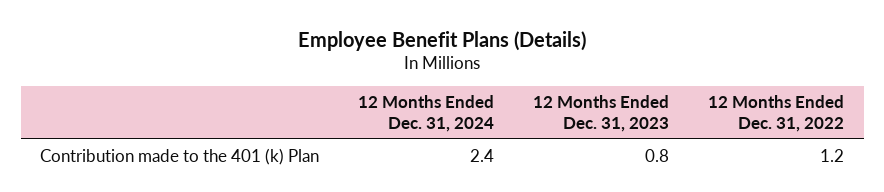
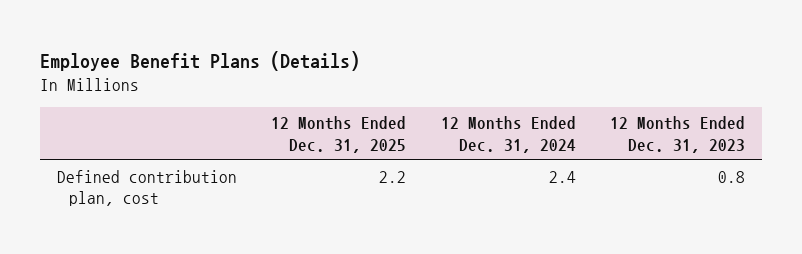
- | 12 Months Ended Dec. 31, 2024 | 12 Months Ended Dec. 31, 2023 | 12 Months Ended Dec. 31, 2022
+ | 12 Months Ended Dec. 31, 2025 | 12 Months Ended Dec. 31, 2024 | 12 Months Ended Dec. 31, 2023
- Contribution made to the 401 (k) Plan | 2.4 | 0.8 | 1.2
+ Defined contribution plan, cost | 2.2 | 2.4 | 0.8

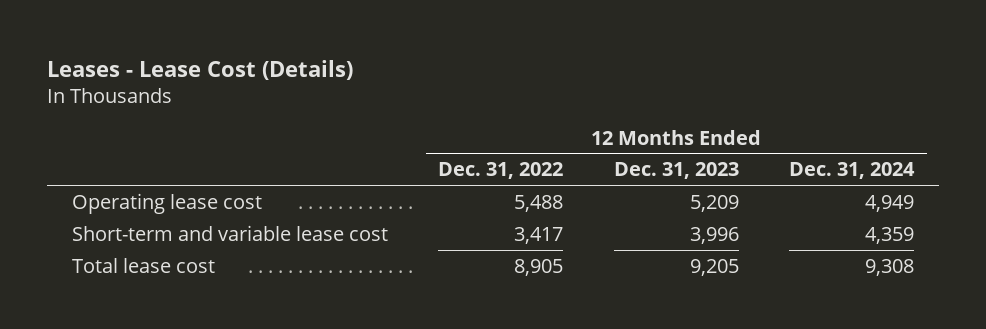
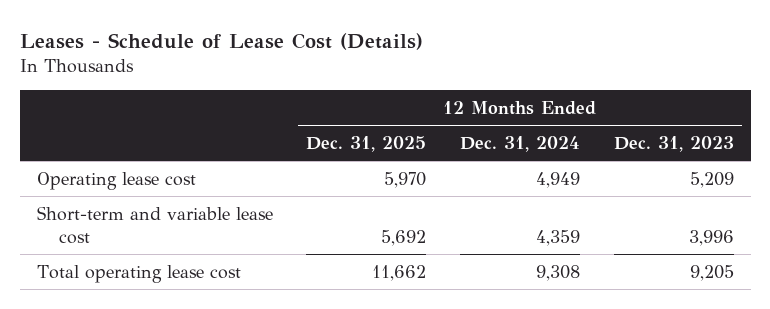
- Leases - Lease Cost (Details)
+ Leases - Schedule of Lease Cost (Details)
- | 12 Months Ended Dec. 31, 2022 | 12 Months Ended Dec. 31, 2023 | 12 Months Ended Dec. 31, 2024
+ | 12 Months Ended Dec. 31, 2025 | 12 Months Ended Dec. 31, 2024 | 12 Months Ended Dec. 31, 2023
- Total lease cost | 8,905 | 9,205 | 9,308
+ Total operating lease cost | 11,662 | 9,308 | 9,205

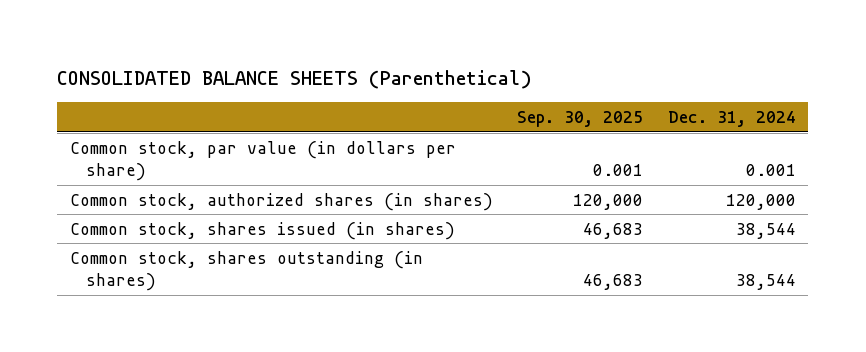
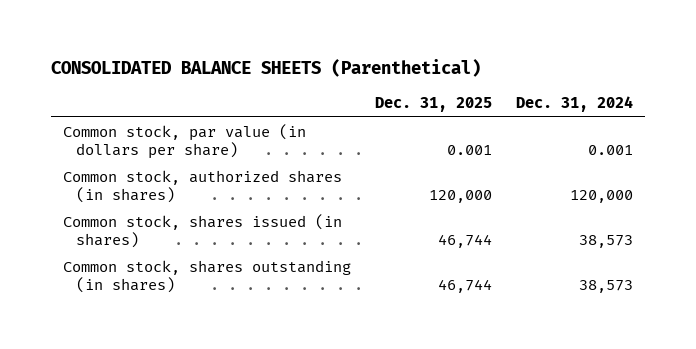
- | Sep. 30, 2025 | Dec. 31, 2024
+ | Dec. 31, 2025 | Dec. 31, 2024
- Common stock, shares issued (in shares) | 46,683 | 38,544
- Common stock, shares outstanding (in shares) | 46,683 | 38,544
+ Common stock, shares issued (in shares) | 46,744 | 38,573
+ Common stock, shares outstanding (in shares) | 46,744 | 38,573

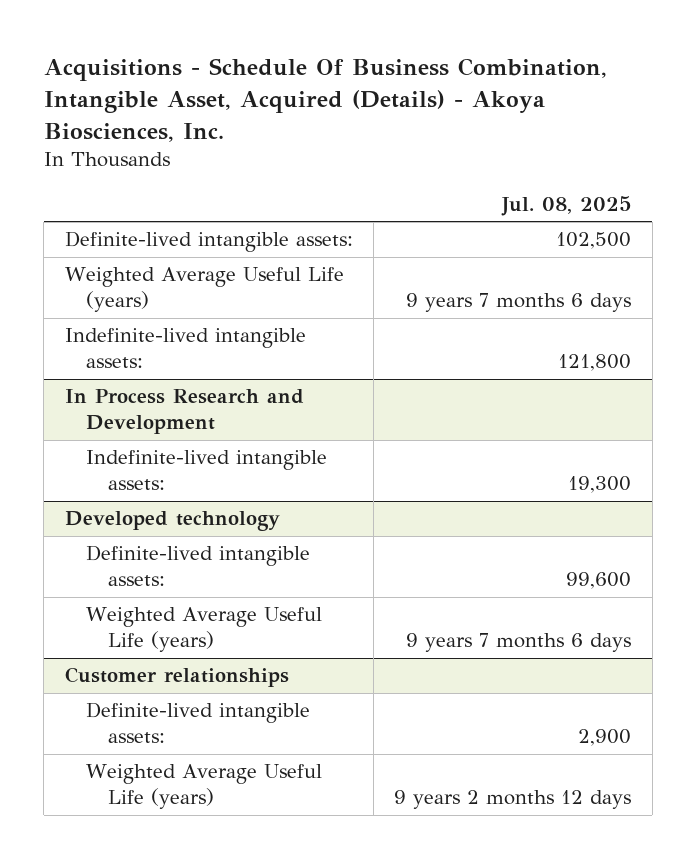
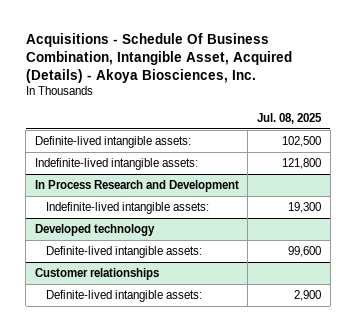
- Weighted Average Useful Life (years) | 9 years 7 months 6 days
@ Developed technology
- Weighted Average Useful Life (years) | 9 years 7 months 6 days
@ Customer relationships
- Weighted Average Useful Life (years) | 9 years 2 months 12 days

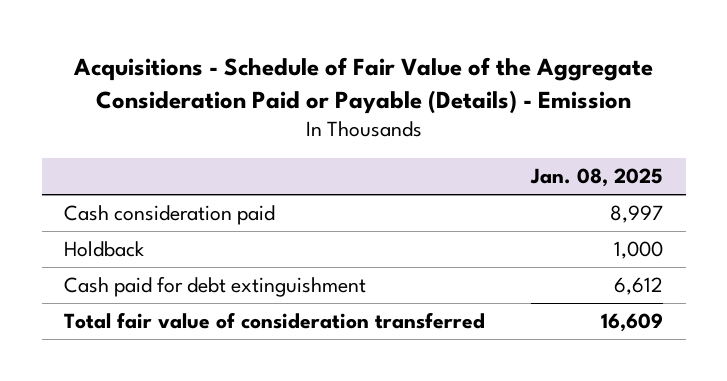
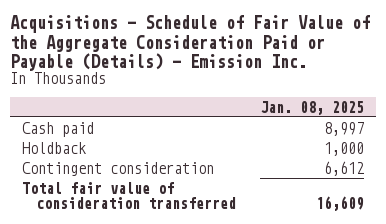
- Acquisitions - Schedule of Fair Value of the Aggregate Consideration Paid or Payable (Details) - Emission
+ Acquisitions - Schedule of Fair Value of the Aggregate Consideration Paid or Payable (Details) - Emission Inc.
- Cash consideration paid | 8,997
+ Cash paid | 8,997
- Cash paid for debt extinguishment | 6,612
+ Contingent consideration | 6,612

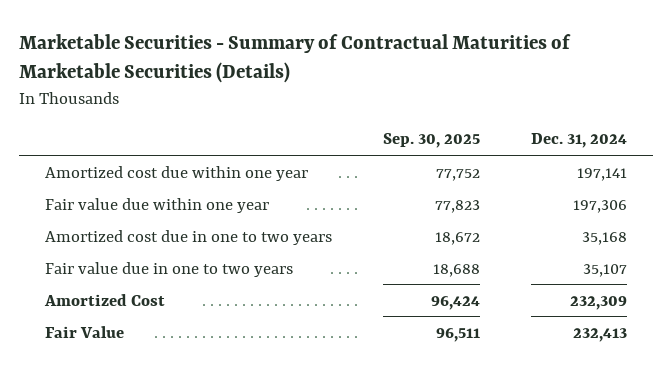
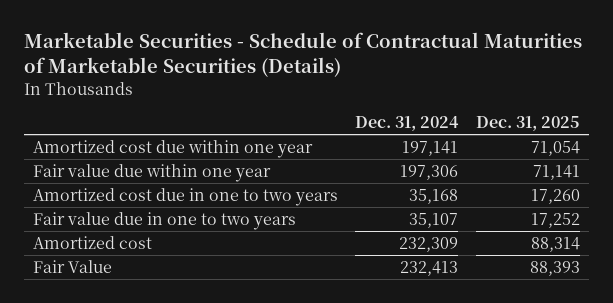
- Marketable Securities - Summary of Contractual Maturities of Marketable Securities (Details)
+ Marketable Securities - Schedule of Contractual Maturities of Marketable Securities (Details)
- | Sep. 30, 2025 | Dec. 31, 2024
+ | Dec. 31, 2024 | Dec. 31, 2025
- Amortized Cost | 96,424 | 232,309
+ Amortized cost | 232,309 | 88,314

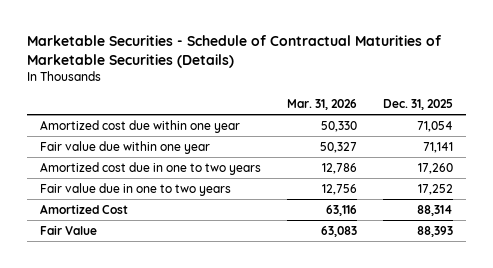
- | Dec. 31, 2024 | Dec. 31, 2025
+ | Mar. 31, 2026 | Dec. 31, 2025
- Amortized cost | 232,309 | 88,314
+ Amortized Cost | 63,116 | 88,314

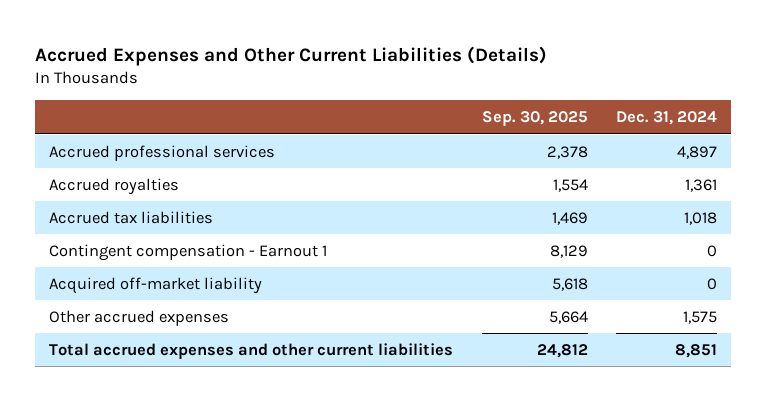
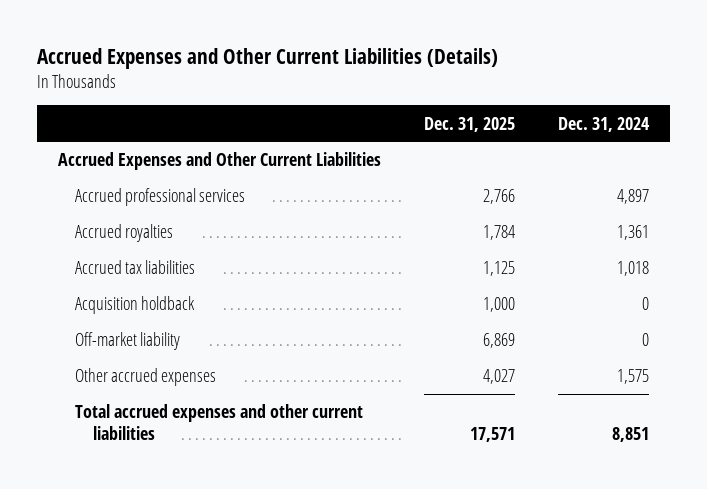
- | Sep. 30, 2025 | Dec. 31, 2024
+ | Dec. 31, 2025 | Dec. 31, 2024
+ Accrued Expenses and Other Current Liabilities
- Contingent compensation - Earnout 1 | 8,129 | 0
- Acquired off-market liability | 5,618 | 0
+ Acquisition holdback | 1,000 | 0
+ Off-market liability | 6,869 | 0

